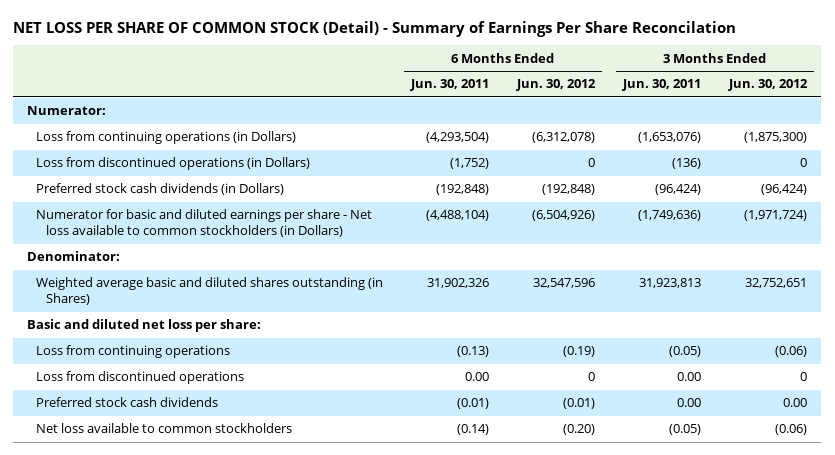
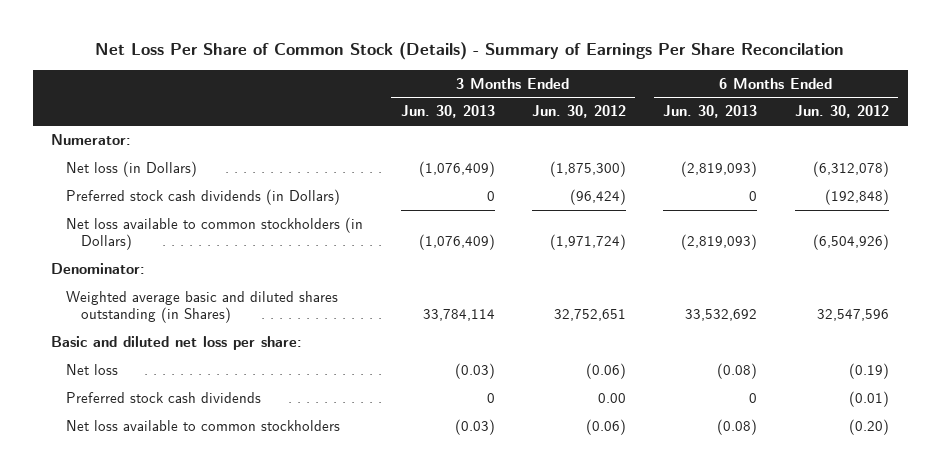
- NET LOSS PER SHARE OF COMMON STOCK (Detail) - Summary of Earnings Per Share Reconcilation
+ Net Loss Per Share of Common Stock (Details) - Summary of Earnings Per Share Reconcilation
- | 6 Months Ended Jun. 30, 2011 | 6 Months Ended Jun. 30, 2012 | 3 Months Ended Jun. 30, 2011 | 3 Months Ended Jun. 30, 2012
+ | 3 Months Ended Jun. 30, 2013 | 3 Months Ended Jun. 30, 2012 | 6 Months Ended Jun. 30, 2013 | 6 Months Ended Jun. 30, 2012
- Loss from continuing operations (in Dollars) | (4,293,504) | (6,312,078) | (1,653,076) | (1,875,300)
- Loss from discontinued operations (in Dollars) | (1,752) | 0 | (136) | 0
+ Net loss (in Dollars) | (1,076,409) | (1,875,300) | (2,819,093) | (6,312,078)
- Numerator for basic and diluted earnings per share - Net loss available to common stockholders (in Dollars) | (4,488,104) | (6,504,926) | (1,749,636) | (1,971,724)
+ Net loss available to common stockholders (in Dollars) | (1,076,409) | (1,971,724) | (2,819,093) | (6,504,926)
- Loss from continuing operations | (0.13) | (0.19) | (0.05) | (0.06)
- Loss from discontinued operations | 0.00 | 0 | 0.00 | 0
+ Net loss | (0.03) | (0.06) | (0.08) | (0.19)

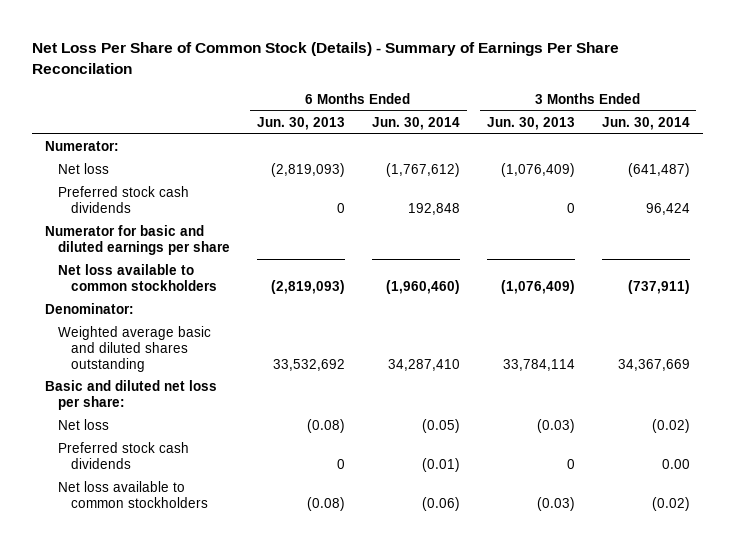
- | 3 Months Ended Jun. 30, 2013 | 3 Months Ended Jun. 30, 2012 | 6 Months Ended Jun. 30, 2013 | 6 Months Ended Jun. 30, 2012
+ | 6 Months Ended Jun. 30, 2013 | 6 Months Ended Jun. 30, 2014 | 3 Months Ended Jun. 30, 2013 | 3 Months Ended Jun. 30, 2014
- Net loss (in Dollars) | (1,076,409) | (1,875,300) | (2,819,093) | (6,312,078)
- Preferred stock cash dividends (in Dollars) | 0 | (96,424) | 0 | (192,848)
- Net loss available to common stockholders (in Dollars) | (1,076,409) | (1,971,724) | (2,819,093) | (6,504,926)
+ Net loss | (2,819,093) | (1,767,612) | (1,076,409) | (641,487)
+ Preferred stock cash dividends | 0 | 192,848 | 0 | 96,424
+ Numerator for basic and diluted earnings per share
+ Net loss available to common stockholders | (2,819,093) | (1,960,460) | (1,076,409) | (737,911)
- Weighted average basic and diluted shares outstanding (in Shares) | 33,784,114 | 32,752,651 | 33,532,692 | 32,547,596
+ Weighted average basic and diluted shares outstanding | 33,532,692 | 34,287,410 | 33,784,114 | 34,367,669

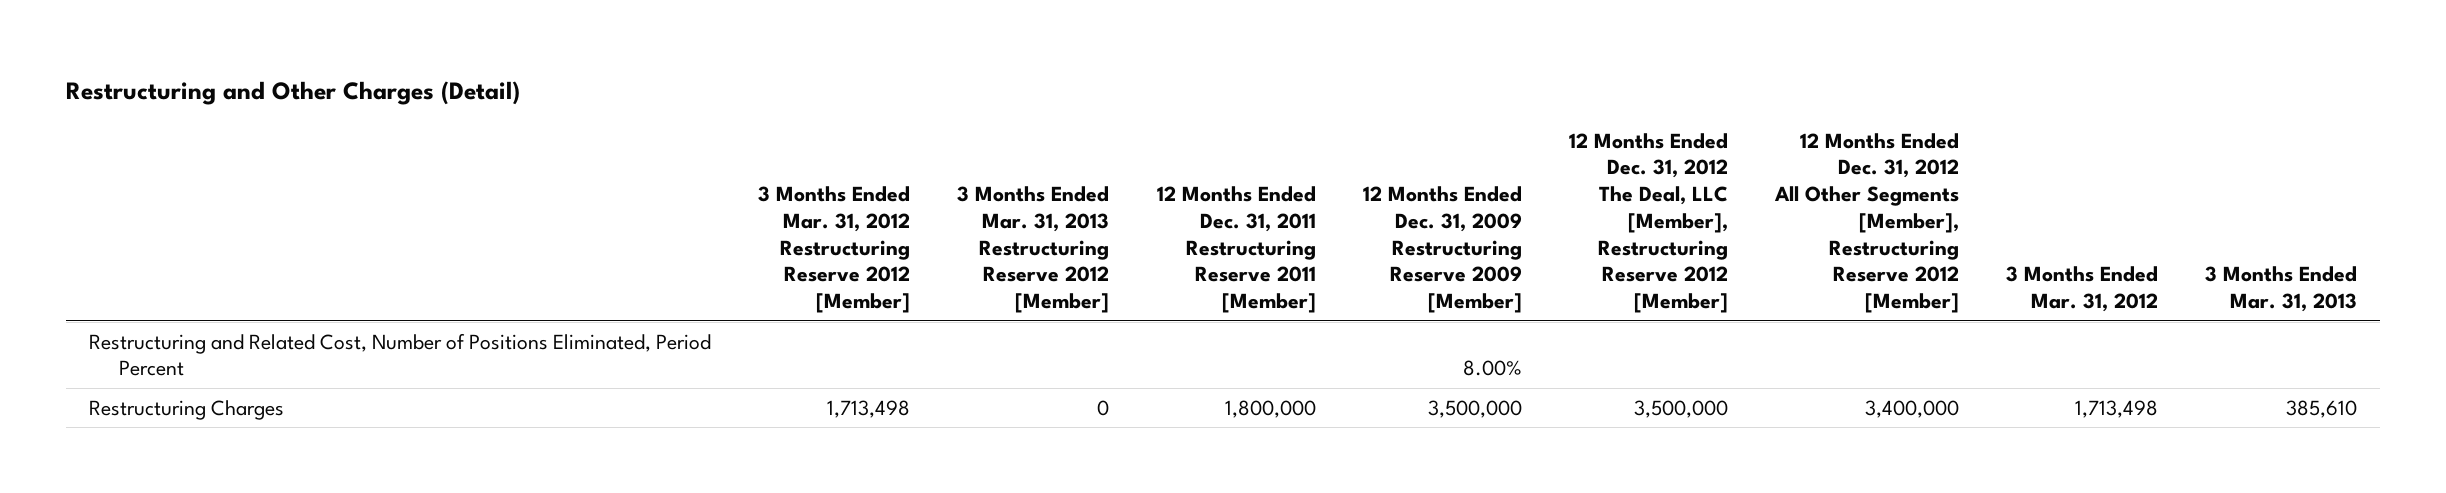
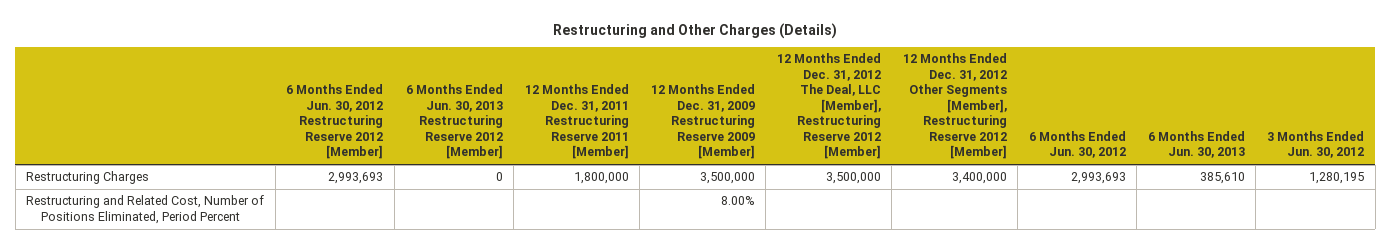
- Restructuring and Other Charges (Detail)
+ Restructuring and Other Charges (Details)
- | 3 Months Ended Mar. 31, 2012 Restructuring Reserve 2012 [Member] | 3 Months Ended Mar. 31, 2013 Restructuring Reserve 2012 [Member] | 12 Months Ended Dec. 31, 2011 Restructuring Reserve 2011 [Member] | 12 Months Ended Dec. 31, 2009 Restructuring Reserve 2009 [Member] | 12 Months Ended Dec. 31, 2012 The Deal, LLC [Member], Restructuring Reserve 2012 [Member] | 12 Months Ended Dec. 31, 2012 All Other Segments [Member], Restructuring Reserve 2012 [Member] | 3 Months Ended Mar. 31, 2012 | 3 Months Ended Mar. 31, 2013
+ | 6 Months Ended Jun. 30, 2012 Restructuring Reserve 2012 [Member] | 6 Months Ended Jun. 30, 2013 Restructuring Reserve 2012 [Member] | 12 Months Ended Dec. 31, 2011 Restructuring Reserve 2011 [Member] | 12 Months Ended Dec. 31, 2009 Restructuring Reserve 2009 [Member] | 12 Months Ended Dec. 31, 2012 The Deal, LLC [Member], Restructuring Reserve 2012 [Member] | 12 Months Ended Dec. 31, 2012 Other Segments [Member], Restructuring Reserve 2012 [Member] | 6 Months Ended Jun. 30, 2012 | 6 Months Ended Jun. 30, 2013 | 3 Months Ended Jun. 30, 2012
moved down: Restructuring and Related Cost, Number of Positions Eliminated, Period Percent | | | | 8.00% | | | | |

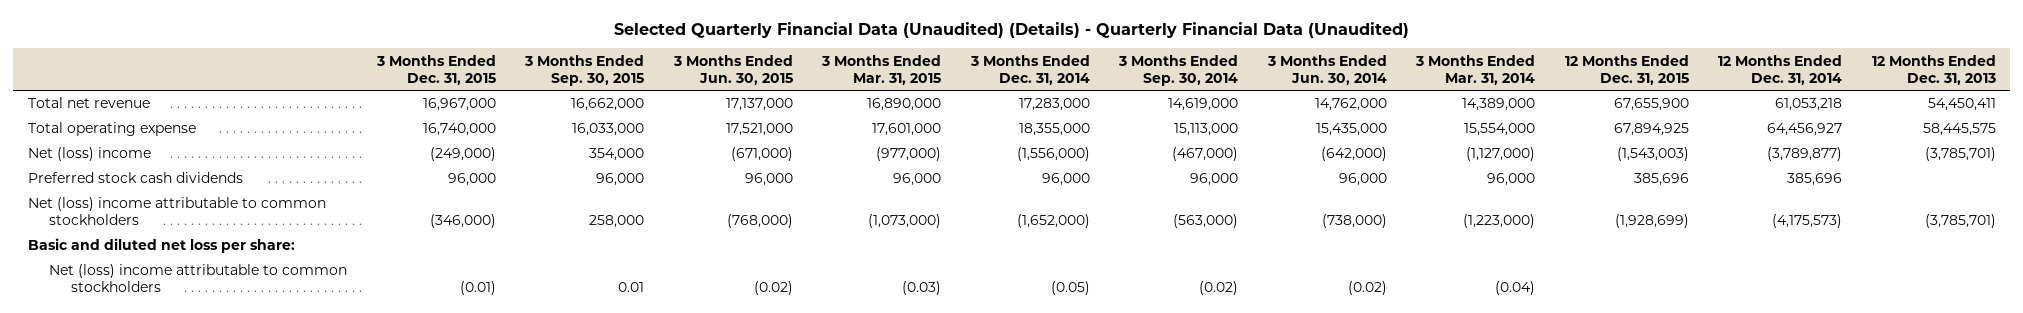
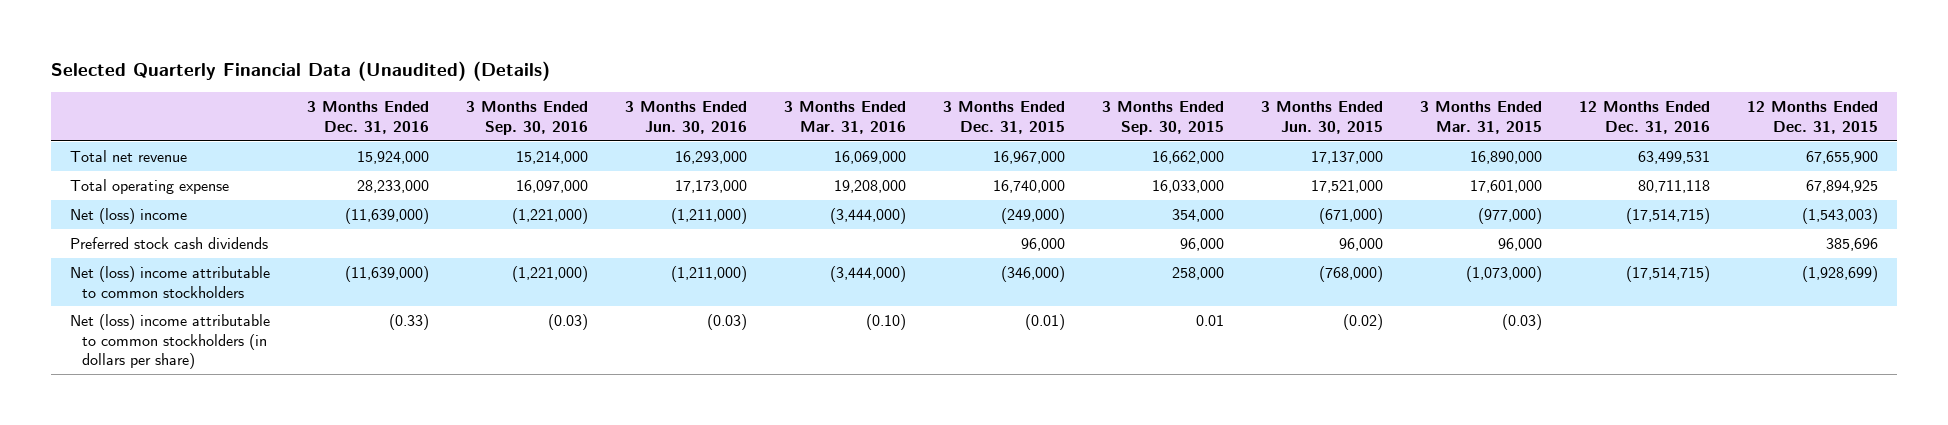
- Selected Quarterly Financial Data (Unaudited) (Details) - Quarterly Financial Data (Unaudited)
+ Selected Quarterly Financial Data (Unaudited) (Details)
- | 3 Months Ended Dec. 31, 2015 | 3 Months Ended Sep. 30, 2015 | 3 Months Ended Jun. 30, 2015 | 3 Months Ended Mar. 31, 2015 | 3 Months Ended Dec. 31, 2014 | 3 Months Ended Sep. 30, 2014 | 3 Months Ended Jun. 30, 2014 | 3 Months Ended Mar. 31, 2014 | 12 Months Ended Dec. 31, 2015 | 12 Months Ended Dec. 31, 2014 | 12 Months Ended Dec. 31, 2013
+ | 3 Months Ended Dec. 31, 2016 | 3 Months Ended Sep. 30, 2016 | 3 Months Ended Jun. 30, 2016 | 3 Months Ended Mar. 31, 2016 | 3 Months Ended Dec. 31, 2015 | 3 Months Ended Sep. 30, 2015 | 3 Months Ended Jun. 30, 2015 | 3 Months Ended Mar. 31, 2015 | 12 Months Ended Dec. 31, 2016 | 12 Months Ended Dec. 31, 2015
- Basic and diluted net loss per share:
- Net (loss) income attributable to common stockholders | (0.01) | 0.01 | (0.02) | (0.03) | (0.05) | (0.02) | (0.02) | (0.04) | | |
+ Net (loss) income attributable to common stockholders (in dollars per share) | (0.33) | (0.03) | (0.03) | (0.10) | (0.01) | 0.01 | (0.02) | (0.03) | |

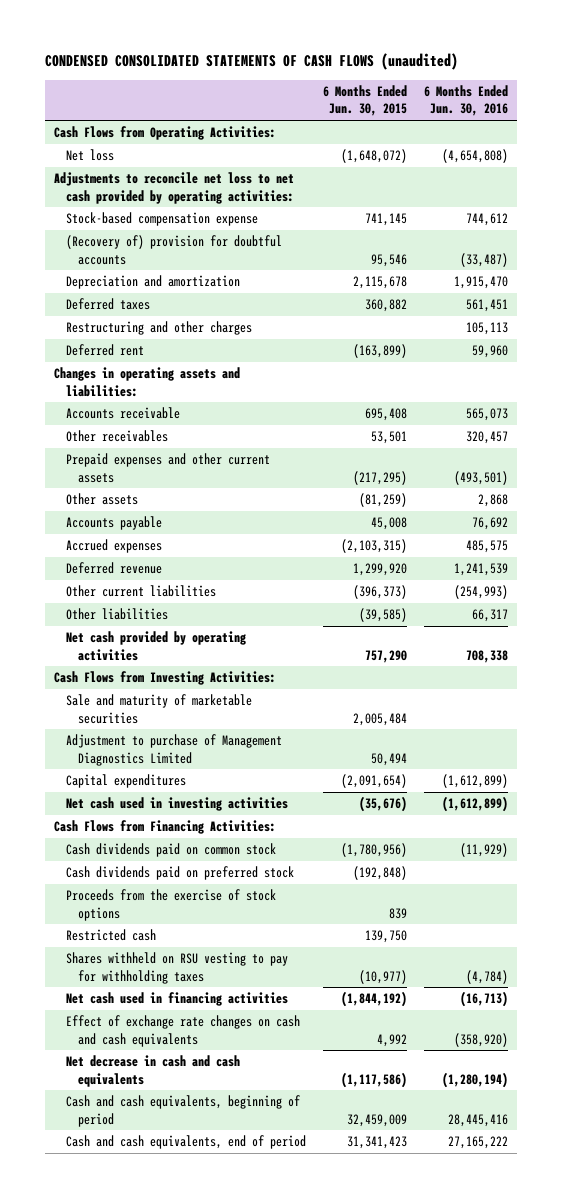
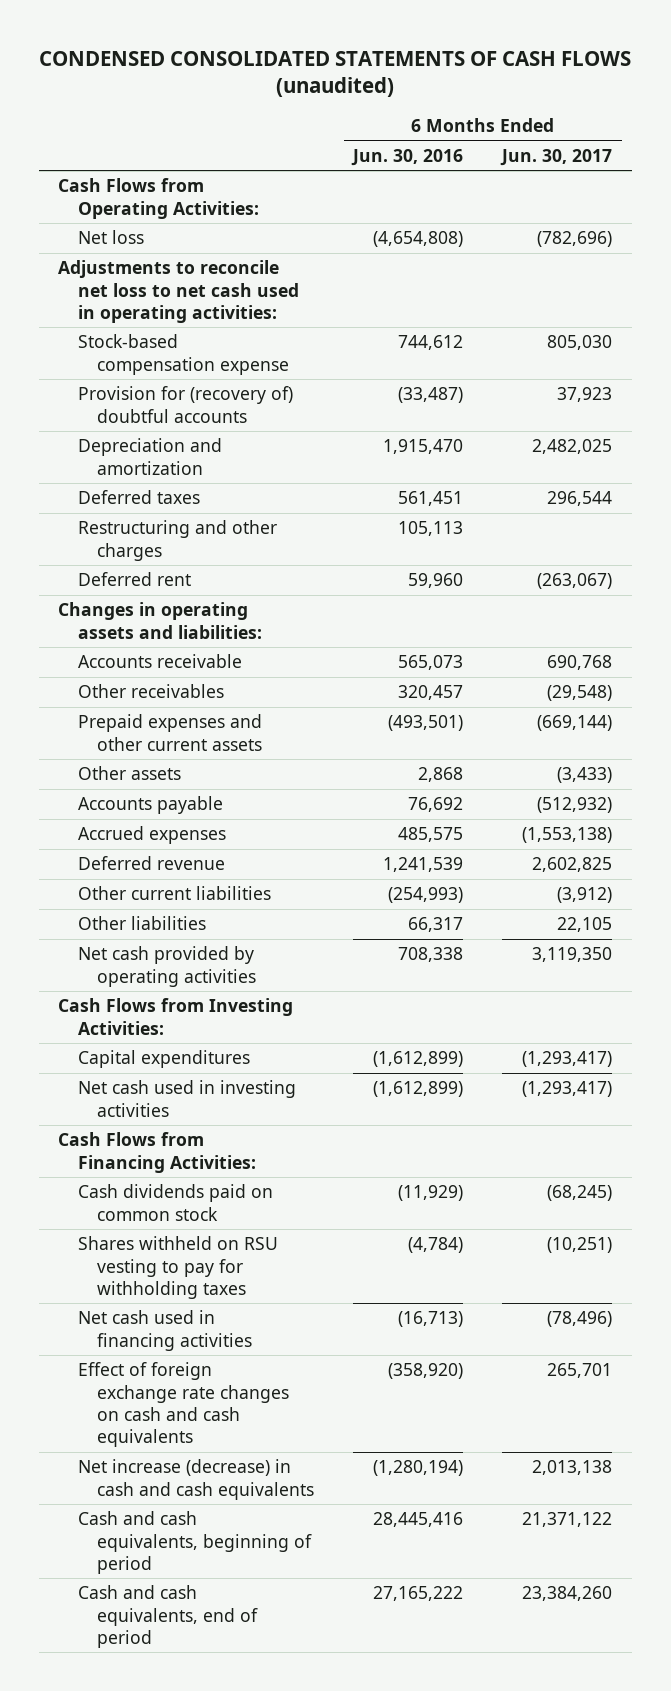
- | 6 Months Ended Jun. 30, 2015 | 6 Months Ended Jun. 30, 2016
+ | 6 Months Ended Jun. 30, 2016 | 6 Months Ended Jun. 30, 2017
- Adjustments to reconcile net loss to net cash provided by operating activities:
+ Adjustments to reconcile net loss to net cash used in operating activities:
- (Recovery of) provision for doubtful accounts | 95,546 | (33,487)
+ Provision for (recovery of) doubtful accounts | (33,487) | 37,923
- Sale and maturity of marketable securities | 2,005,484 |
- Adjustment to purchase of Management Diagnostics Limited | 50,494 |
- Cash dividends paid on preferred stock | (192,848) |
- Proceeds from the exercise of stock options | 839 |
- Restricted cash | 139,750 |
- Effect of exchange rate changes on cash and cash equivalents | 4,992 | (358,920)
- Net decrease in cash and cash equivalents | (1,117,586) | (1,280,194)
+ Effect of foreign exchange rate changes on cash and cash equivalents | (358,920) | 265,701
+ Net increase (decrease) in cash and cash equivalents | (1,280,194) | 2,013,138

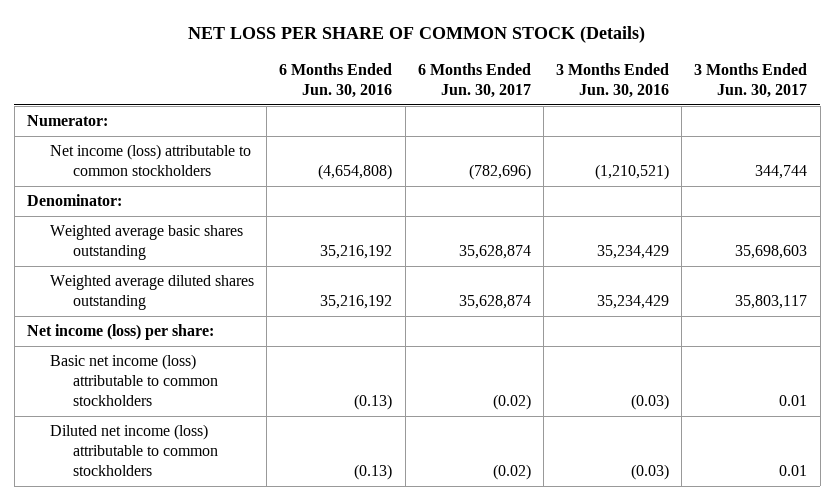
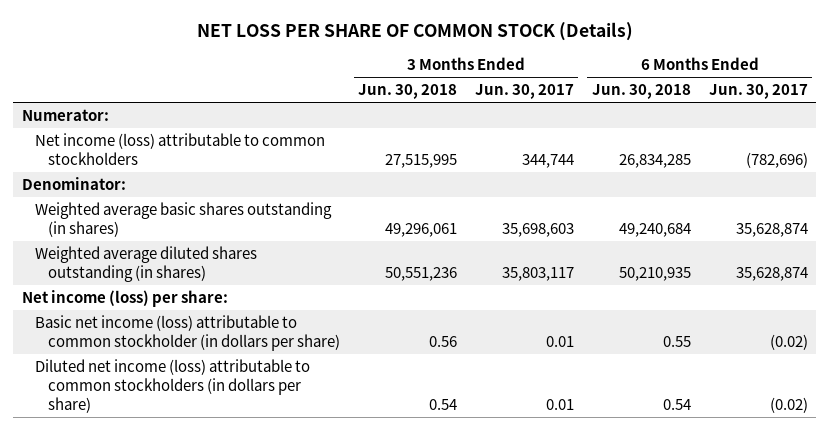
- | 6 Months Ended Jun. 30, 2016 | 6 Months Ended Jun. 30, 2017 | 3 Months Ended Jun. 30, 2016 | 3 Months Ended Jun. 30, 2017
+ | 3 Months Ended Jun. 30, 2018 | 3 Months Ended Jun. 30, 2017 | 6 Months Ended Jun. 30, 2018 | 6 Months Ended Jun. 30, 2017
- Weighted average basic shares outstanding | 35,216,192 | 35,628,874 | 35,234,429 | 35,698,603
- Weighted average diluted shares outstanding | 35,216,192 | 35,628,874 | 35,234,429 | 35,803,117
+ Weighted average basic shares outstanding (in shares) | 49,296,061 | 35,698,603 | 49,240,684 | 35,628,874
+ Weighted average diluted shares outstanding (in shares) | 50,551,236 | 35,803,117 | 50,210,935 | 35,628,874
- Basic net income (loss) attributable to common stockholders | (0.13) | (0.02) | (0.03) | 0.01
- Diluted net income (loss) attributable to common stockholders | (0.13) | (0.02) | (0.03) | 0.01
+ Basic net income (loss) attributable to common stockholder (in dollars per share) | 0.56 | 0.01 | 0.55 | (0.02)
+ Diluted net income (loss) attributable to common stockholders (in dollars per share) | 0.54 | 0.01 | 0.54 | (0.02)

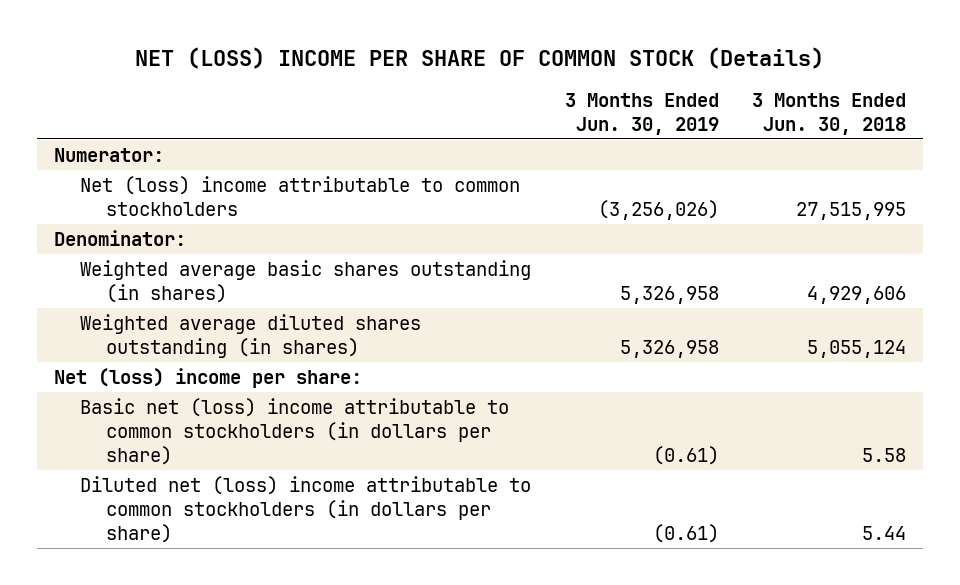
- NET LOSS PER SHARE OF COMMON STOCK (Details)
+ NET (LOSS) INCOME PER SHARE OF COMMON STOCK (Details)
- | 3 Months Ended Jun. 30, 2018 | 3 Months Ended Jun. 30, 2017 | 6 Months Ended Jun. 30, 2018 | 6 Months Ended Jun. 30, 2017
+ | 3 Months Ended Jun. 30, 2019 | 3 Months Ended Jun. 30, 2018
- Net income (loss) attributable to common stockholders | 27,515,995 | 344,744 | 26,834,285 | (782,696)
+ Net (loss) income attributable to common stockholders | (3,256,026) | 27,515,995
- Weighted average basic shares outstanding (in shares) | 49,296,061 | 35,698,603 | 49,240,684 | 35,628,874
- Weighted average diluted shares outstanding (in shares) | 50,551,236 | 35,803,117 | 50,210,935 | 35,628,874
- Net income (loss) per share:
- Basic net income (loss) attributable to common stockholder (in dollars per share) | 0.56 | 0.01 | 0.55 | (0.02)
- Diluted net income (loss) attributable to common stockholders (in dollars per share) | 0.54 | 0.01 | 0.54 | (0.02)
+ Weighted average basic shares outstanding (in shares) | 5,326,958 | 4,929,606
+ Weighted average diluted shares outstanding (in shares) | 5,326,958 | 5,055,124
+ Net (loss) income per share:
+ Basic net (loss) income attributable to common stockholders (in dollars per share) | (0.61) | 5.58
+ Diluted net (loss) income attributable to common stockholders (in dollars per share) | (0.61) | 5.44

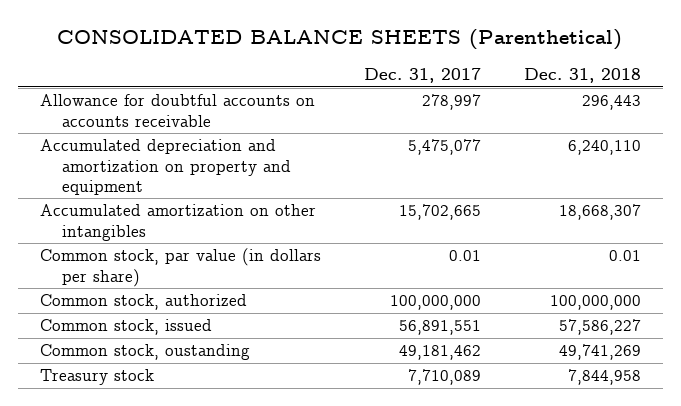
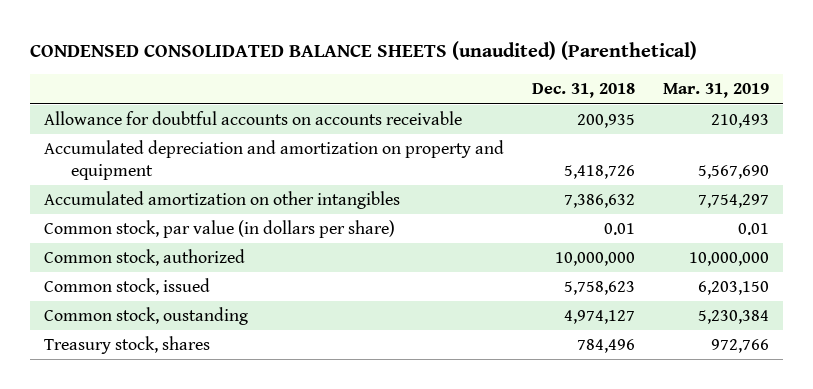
- CONSOLIDATED BALANCE SHEETS (Parenthetical)
+ CONDENSED CONSOLIDATED BALANCE SHEETS (unaudited) (Parenthetical)
- | Dec. 31, 2017 | Dec. 31, 2018
+ | Dec. 31, 2018 | Mar. 31, 2019
- Allowance for doubtful accounts on accounts receivable | 278,997 | 296,443
- Accumulated depreciation and amortization on property and equipment | 5,475,077 | 6,240,110
- Accumulated amortization on other intangibles | 15,702,665 | 18,668,307
+ Allowance for doubtful accounts on accounts receivable | 200,935 | 210,493
+ Accumulated depreciation and amortization on property and equipment | 5,418,726 | 5,567,690
+ Accumulated amortization on other intangibles | 7,386,632 | 7,754,297
- Common stock, authorized | 100,000,000 | 100,000,000
- Common stock, issued | 56,891,551 | 57,586,227
- Common stock, oustanding | 49,181,462 | 49,741,269
- Treasury stock | 7,710,089 | 7,844,958
+ Common stock, authorized | 10,000,000 | 10,000,000
+ Common stock, issued | 5,758,623 | 6,203,150
+ Common stock, oustanding | 4,974,127 | 5,230,384
+ Treasury stock, shares | 784,496 | 972,766

